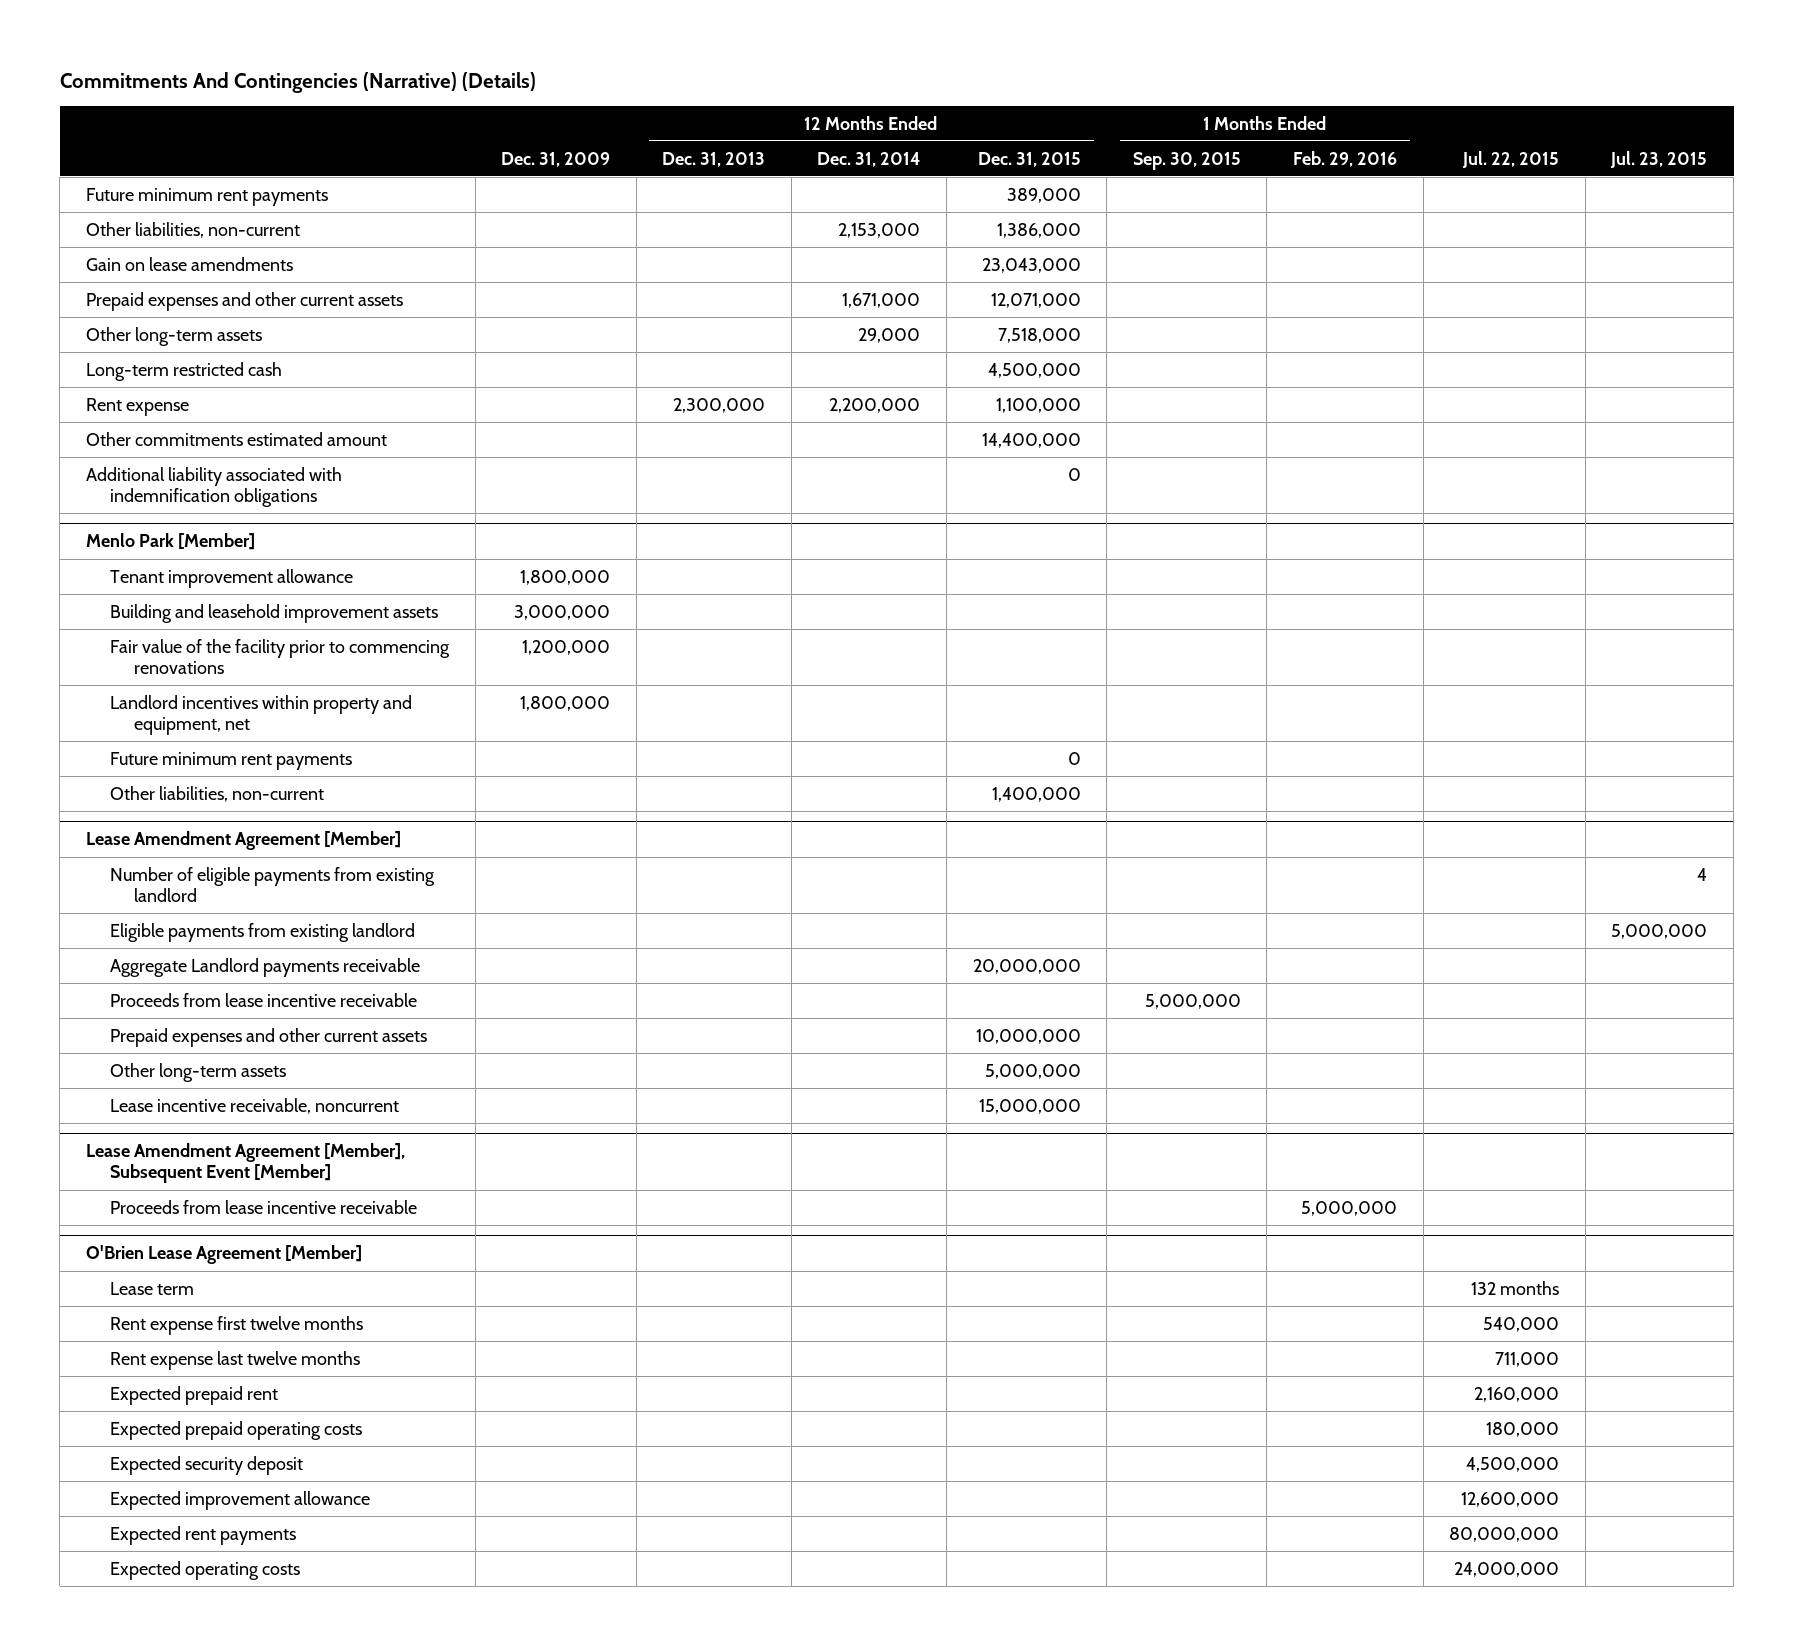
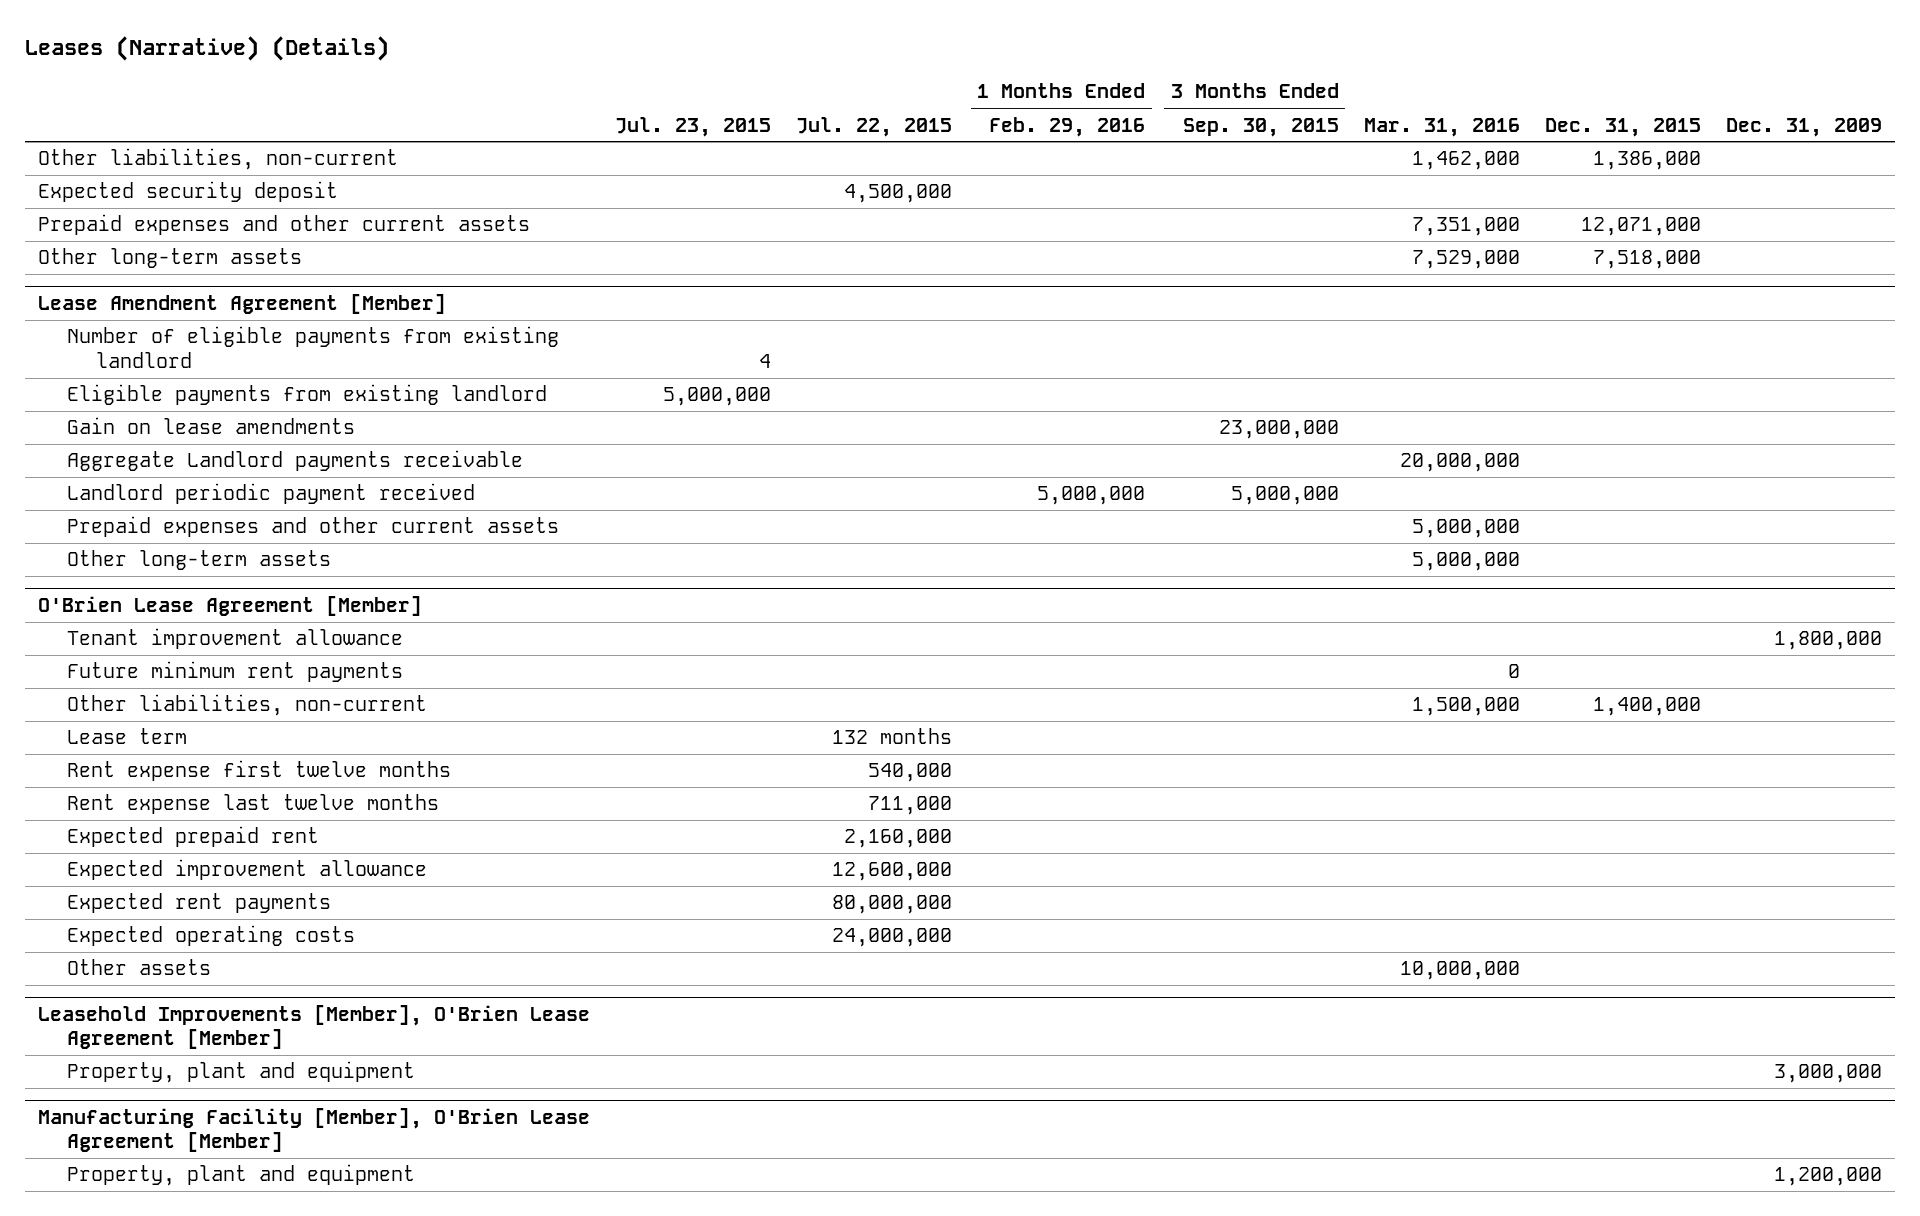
- Commitments And Contingencies (Narrative) (Details)
+ Leases (Narrative) (Details)
- | Dec. 31, 2009 | 12 Months Ended Dec. 31, 2013 | 12 Months Ended Dec. 31, 2014 | 12 Months Ended Dec. 31, 2015 | 1 Months Ended Sep. 30, 2015 | 1 Months Ended Feb. 29, 2016 | Jul. 22, 2015 | Jul. 23, 2015
+ | Jul. 23, 2015 | Jul. 22, 2015 | 1 Months Ended Feb. 29, 2016 | 3 Months Ended Sep. 30, 2015 | Mar. 31, 2016 | Dec. 31, 2015 | Dec. 31, 2009
- Future minimum rent payments | | | | 389,000 | | | |
- Gain on lease amendments | | | | 23,043,000 | | | |
+ Expected security deposit | | 4,500,000 | | | | |
- Long-term restricted cash | | | | 4,500,000 | | | |
- Rent expense | | 2,300,000 | 2,200,000 | 1,100,000 | | | |
- Other commitments estimated amount | | | | 14,400,000 | | | |
- Additional liability associated with indemnification obligations | | | | 0 | | | |
- Menlo Park [Member]
- Tenant improvement allowance | 1,800,000 | | | | | | |
- Building and leasehold improvement assets | 3,000,000 | | | | | | |
- Fair value of the facility prior to commencing renovations | 1,200,000 | | | | | | |
- Landlord incentives within property and equipment, net | 1,800,000 | | | | | | |
- Future minimum rent payments | | | | 0 | | | |
- Other liabilities, non-current | | | | 1,400,000 | | | |
@ Lease Amendment Agreement [Member]
+ Gain on lease amendments | | | | 23,000,000 | | |
- Proceeds from lease incentive receivable | | | | | 5,000,000 | | |
+ Landlord periodic payment received | | | 5,000,000 | 5,000,000 | | |
- Lease incentive receivable, noncurrent | | | | 15,000,000 | | | |
- Lease Amendment Agreement [Member], Subsequent Event [Member]
- Proceeds from lease incentive receivable | | | | | | 5,000,000 | |
@ O'Brien Lease Agreement [Member]
+ Tenant improvement allowance | | | | | | | 1,800,000
+ Future minimum rent payments | | | | | 0 | |
+ Other liabilities, non-current | | | | | 1,500,000 | 1,400,000 |
- Expected prepaid operating costs | | | | | | | 180,000 |
- Expected security deposit | | | | | | | 4,500,000 |
+ Other assets | | | | | 10,000,000 | |
+ Leasehold Improvements [Member], O'Brien Lease Agreement [Member]
+ Property, plant and equipment | | | | | | | 3,000,000
+ Manufacturing Facility [Member], O'Brien Lease Agreement [Member]
+ Property, plant and equipment | | | | | | | 1,200,000

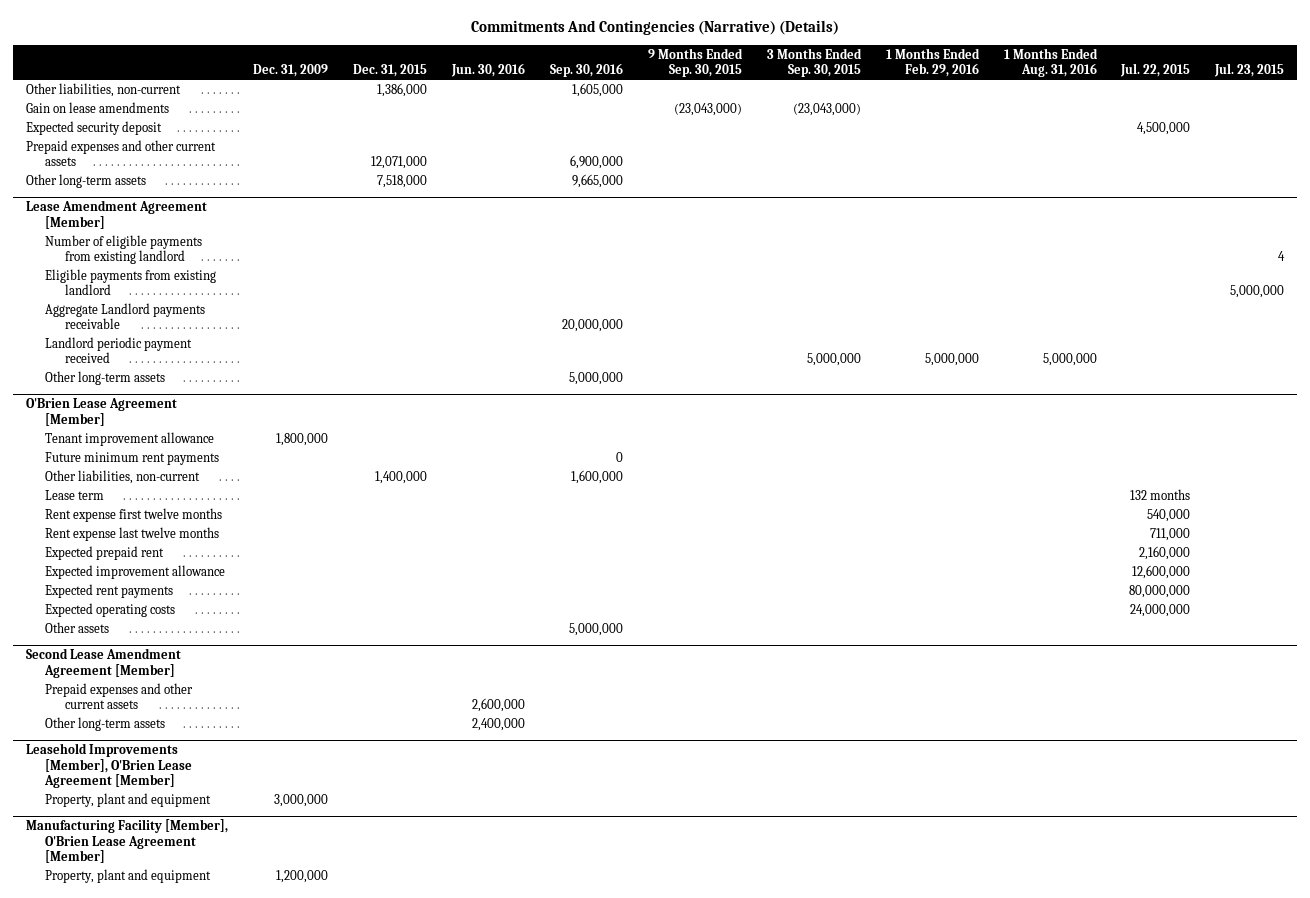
- Leases (Narrative) (Details)
+ Commitments And Contingencies (Narrative) (Details)
- | Jul. 23, 2015 | Jul. 22, 2015 | 1 Months Ended Feb. 29, 2016 | 3 Months Ended Sep. 30, 2015 | Mar. 31, 2016 | Dec. 31, 2015 | Dec. 31, 2009
+ | Dec. 31, 2009 | Dec. 31, 2015 | Jun. 30, 2016 | Sep. 30, 2016 | 9 Months Ended Sep. 30, 2015 | 3 Months Ended Sep. 30, 2015 | 1 Months Ended Feb. 29, 2016 | 1 Months Ended Aug. 31, 2016 | Jul. 22, 2015 | Jul. 23, 2015
+ Gain on lease amendments | | | | | (23,043,000) | (23,043,000) | | | |
@ Lease Amendment Agreement [Member]
- Gain on lease amendments | | | | 23,000,000 | | |
- Prepaid expenses and other current assets | | | | | 5,000,000 | |
+ Second Lease Amendment Agreement [Member]
+ Prepaid expenses and other current assets | | | 2,600,000 | | | | | | |
+ Other long-term assets | | | 2,400,000 | | | | | | |

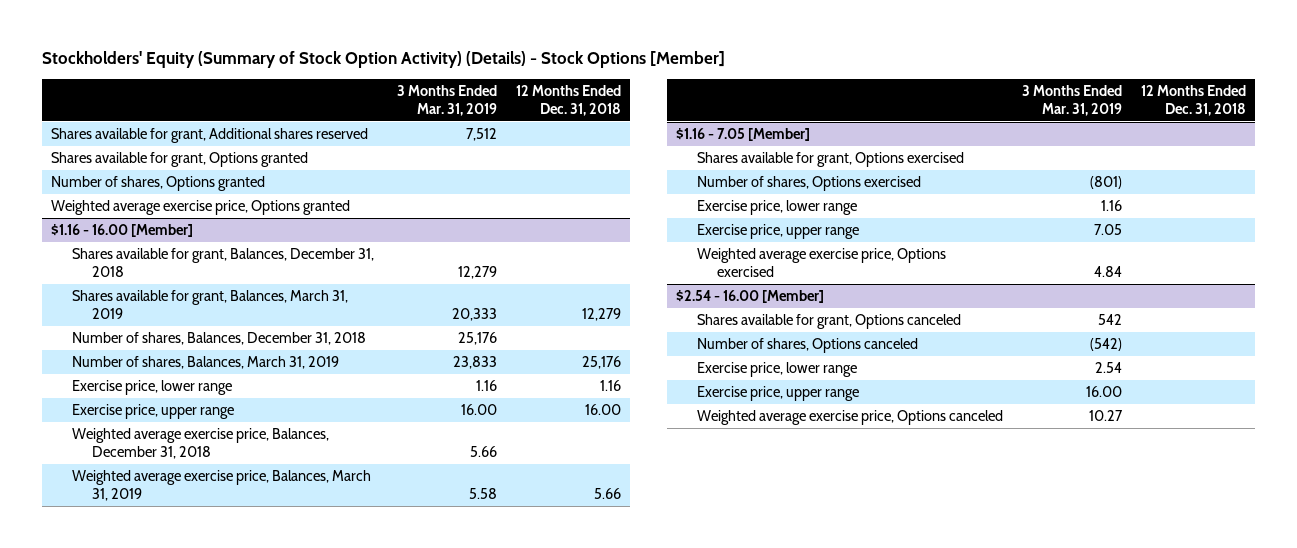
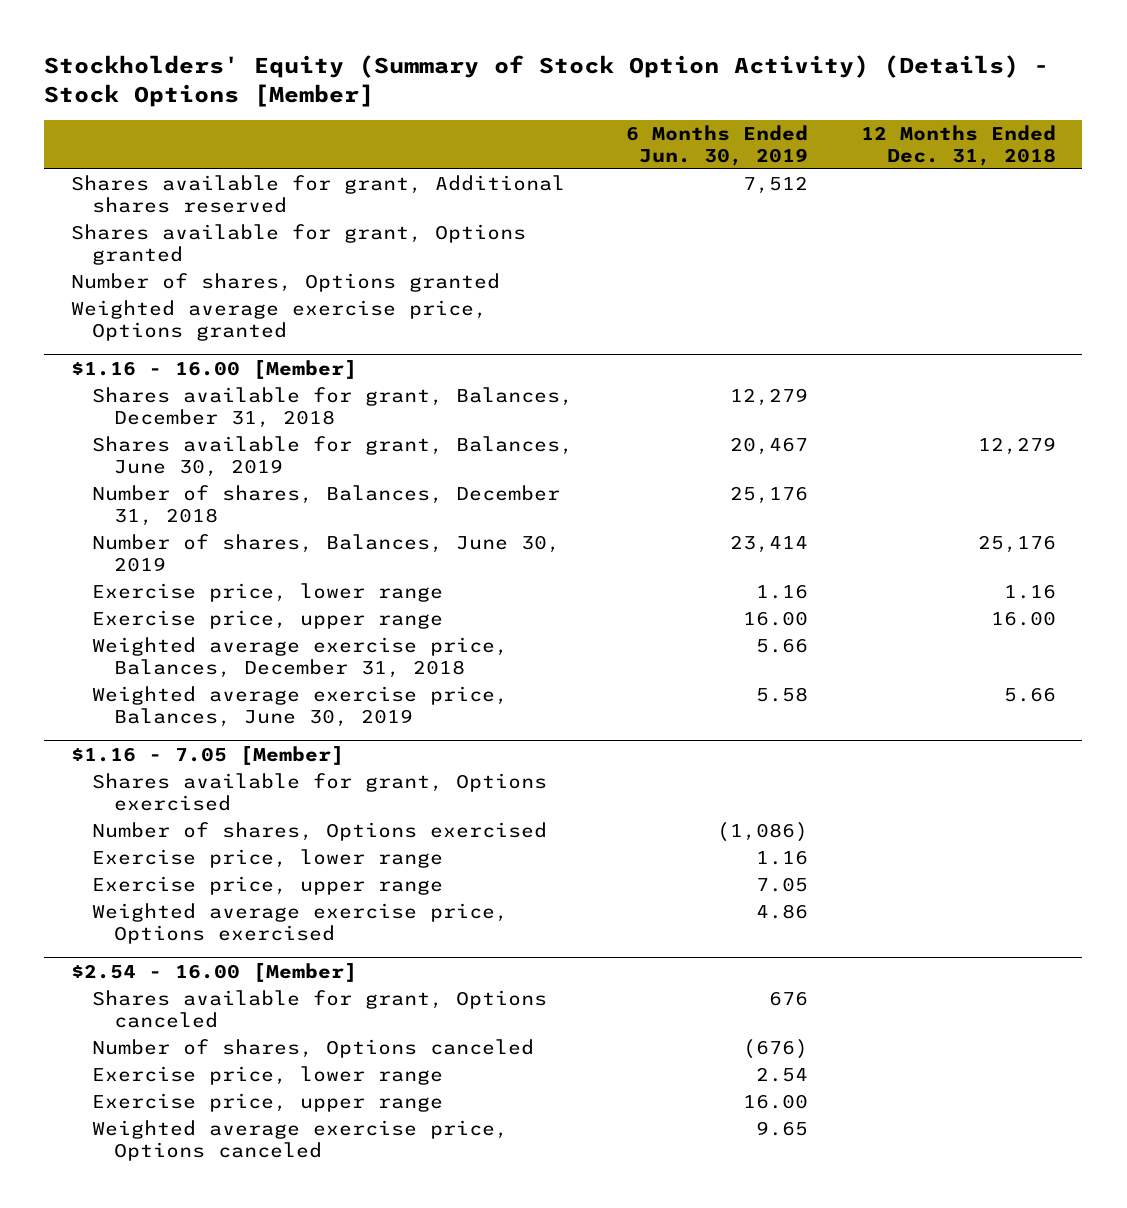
- | 3 Months Ended Mar. 31, 2019 | 12 Months Ended Dec. 31, 2018
+ | 6 Months Ended Jun. 30, 2019 | 12 Months Ended Dec. 31, 2018
@ $1.16 - 16.00 [Member]
- Shares available for grant, Balances, March 31, 2019 | 20,333 | 12,279
+ Shares available for grant, Balances, June 30, 2019 | 20,467 | 12,279
- Number of shares, Balances, March 31, 2019 | 23,833 | 25,176
+ Number of shares, Balances, June 30, 2019 | 23,414 | 25,176
- Weighted average exercise price, Balances, March 31, 2019 | 5.58 | 5.66
+ Weighted average exercise price, Balances, June 30, 2019 | 5.58 | 5.66

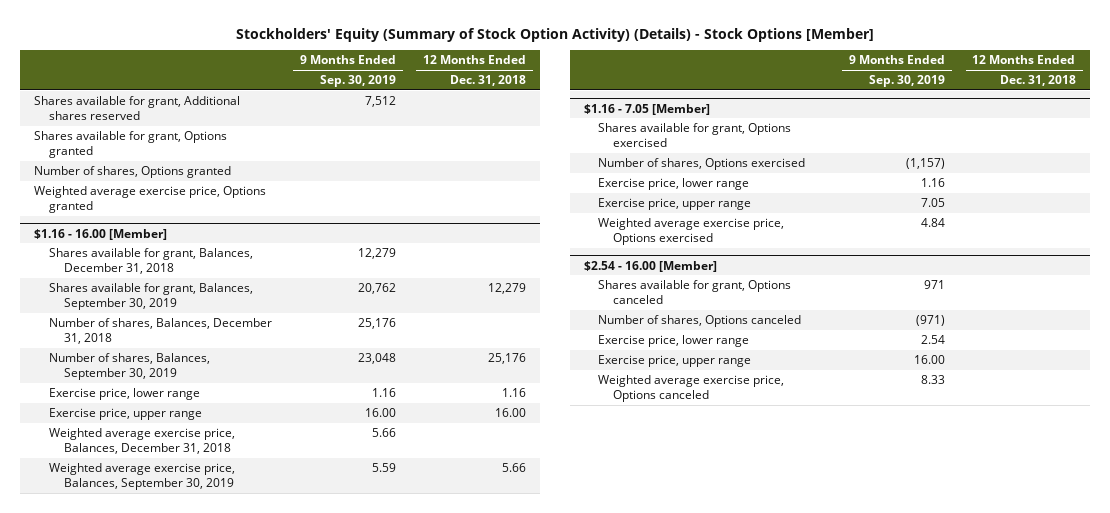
- | 6 Months Ended Jun. 30, 2019 | 12 Months Ended Dec. 31, 2018
+ | 9 Months Ended Sep. 30, 2019 | 12 Months Ended Dec. 31, 2018
@ $1.16 - 16.00 [Member]
- Shares available for grant, Balances, June 30, 2019 | 20,467 | 12,279
+ Shares available for grant, Balances, September 30, 2019 | 20,762 | 12,279
- Number of shares, Balances, June 30, 2019 | 23,414 | 25,176
+ Number of shares, Balances, September 30, 2019 | 23,048 | 25,176
- Weighted average exercise price, Balances, June 30, 2019 | 5.58 | 5.66
+ Weighted average exercise price, Balances, September 30, 2019 | 5.59 | 5.66

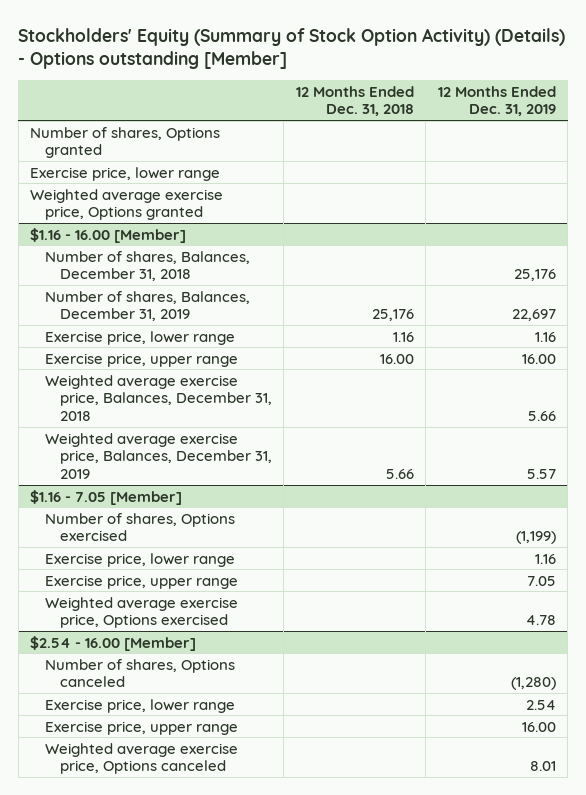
- Stockholders' Equity (Summary of Stock Option Activity) (Details) - Stock Options [Member]
+ Stockholders' Equity (Summary of Stock Option Activity) (Details) - Options outstanding [Member]
- | 9 Months Ended Sep. 30, 2019 | 12 Months Ended Dec. 31, 2018
+ | 12 Months Ended Dec. 31, 2018 | 12 Months Ended Dec. 31, 2019
- Shares available for grant, Additional shares reserved | 7,512 |
- Shares available for grant, Options granted
+ Exercise price, lower range
@ $1.16 - 16.00 [Member]
- Shares available for grant, Balances, December 31, 2018 | 12,279 |
- Shares available for grant, Balances, September 30, 2019 | 20,762 | 12,279
- Number of shares, Balances, September 30, 2019 | 23,048 | 25,176
+ Number of shares, Balances, December 31, 2019 | 25,176 | 22,697
- Weighted average exercise price, Balances, September 30, 2019 | 5.59 | 5.66
+ Weighted average exercise price, Balances, December 31, 2019 | 5.66 | 5.57
@ $1.16 - 7.05 [Member]
- Shares available for grant, Options exercised
@ $2.54 - 16.00 [Member]
- Shares available for grant, Options canceled | 971 |

